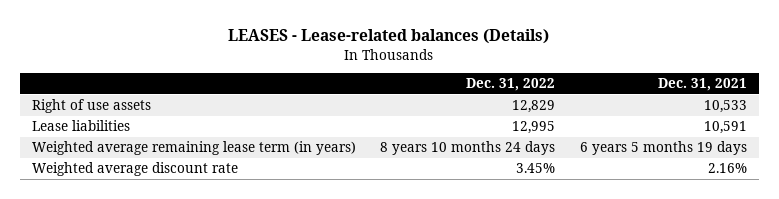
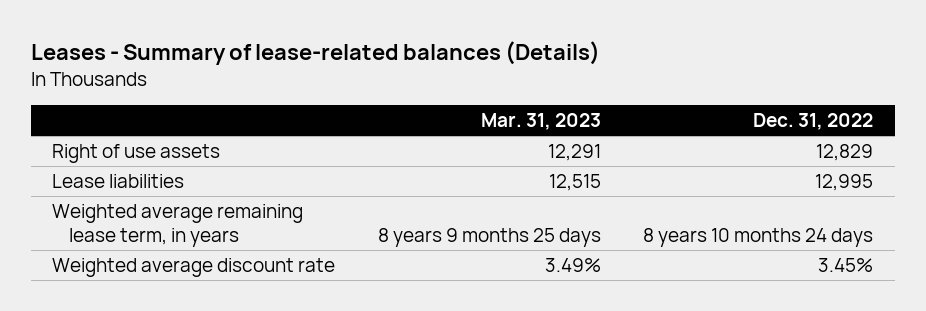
- LEASES - Lease-related balances (Details)
+ Leases - Summary of lease-related balances (Details)
- | Dec. 31, 2022 | Dec. 31, 2021
+ | Mar. 31, 2023 | Dec. 31, 2022
- Weighted average remaining lease term (in years) | 8 years 10 months 24 days | 6 years 5 months 19 days
+ Weighted average remaining lease term, in years | 8 years 9 months 25 days | 8 years 10 months 24 days

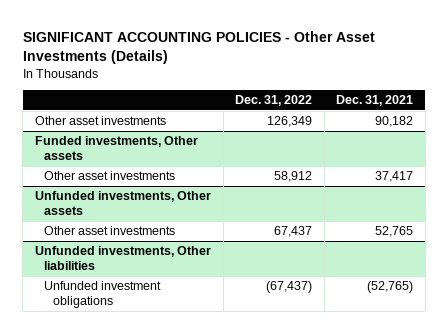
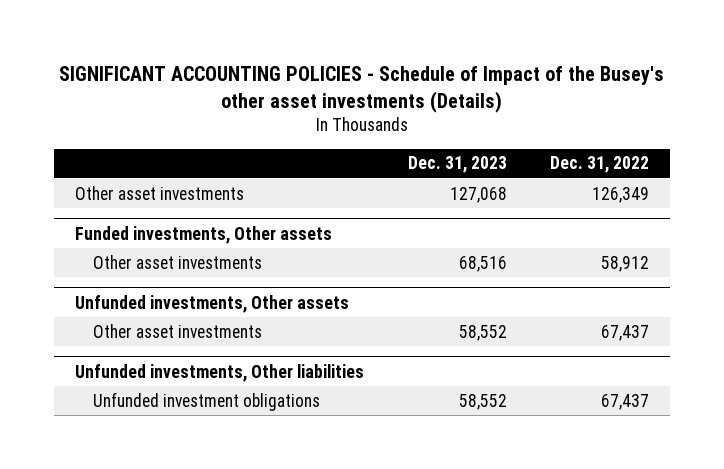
- SIGNIFICANT ACCOUNTING POLICIES - Other Asset Investments (Details)
+ SIGNIFICANT ACCOUNTING POLICIES - Schedule of Impact of the Busey's other asset investments (Details)
- | Dec. 31, 2022 | Dec. 31, 2021
+ | Dec. 31, 2023 | Dec. 31, 2022
@ Unfunded investments, Other liabilities
- Unfunded investment obligations | (67,437) | (52,765)
+ Unfunded investment obligations | 58,552 | 67,437

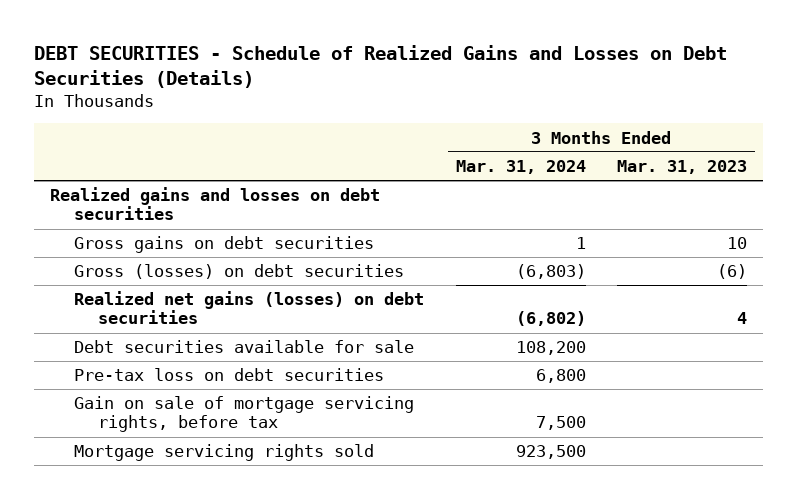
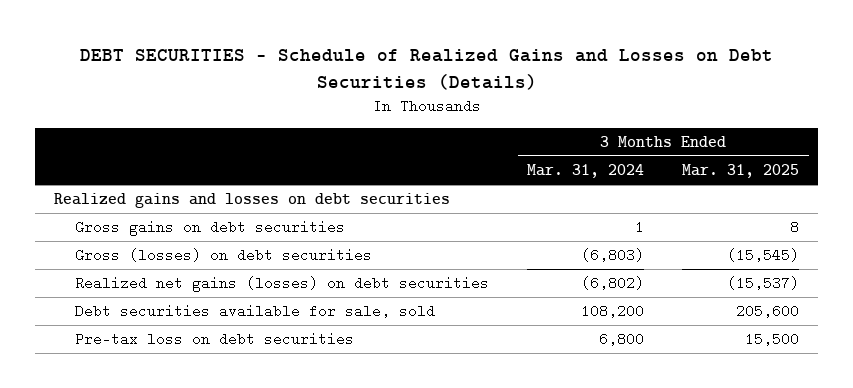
- | 3 Months Ended Mar. 31, 2024 | 3 Months Ended Mar. 31, 2023
+ | 3 Months Ended Mar. 31, 2024 | 3 Months Ended Mar. 31, 2025
- Debt securities available for sale | 108,200 |
+ Debt securities available for sale, sold | 108,200 | 205,600
- Gain on sale of mortgage servicing rights, before tax | 7,500 |
- Mortgage servicing rights sold | 923,500 |

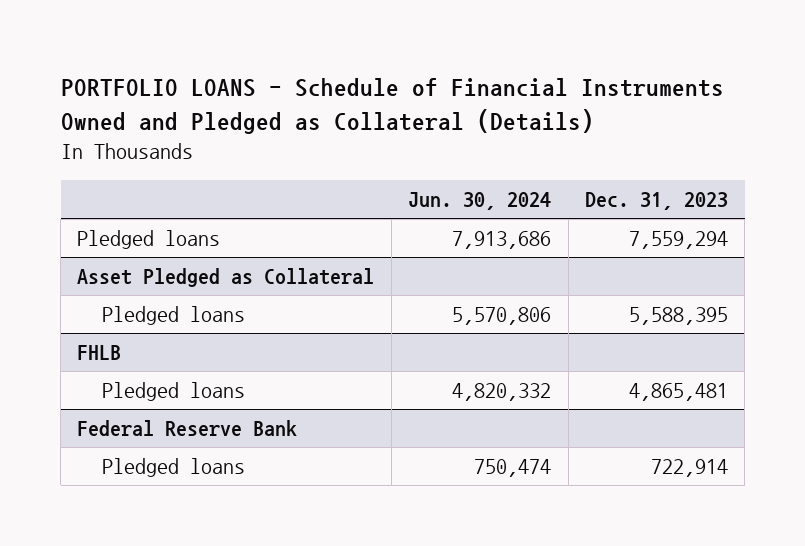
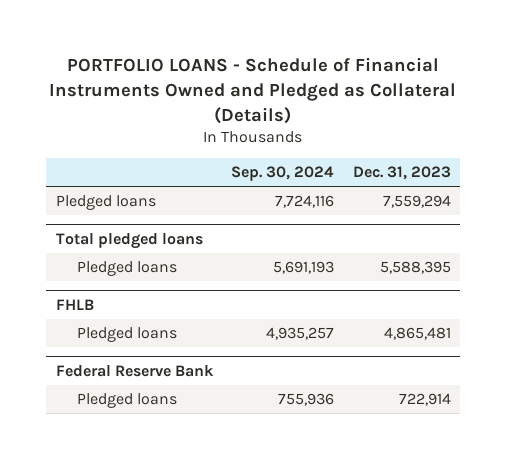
- | Jun. 30, 2024 | Dec. 31, 2023
+ | Sep. 30, 2024 | Dec. 31, 2023
- Asset Pledged as Collateral
+ Total pledged loans

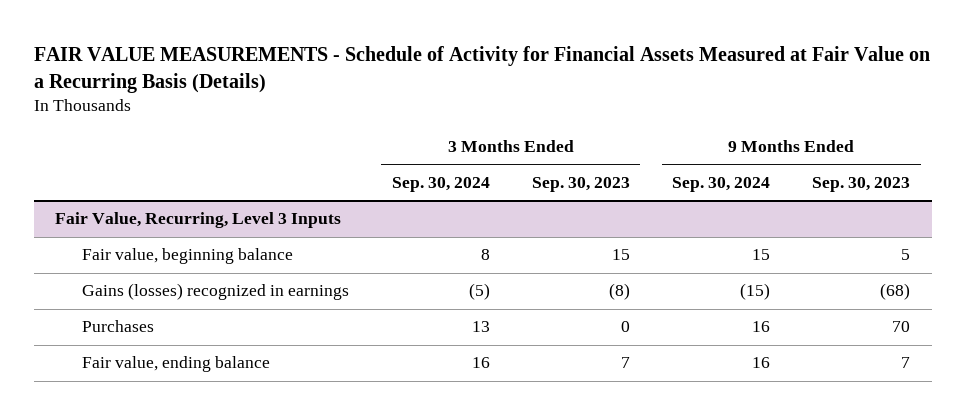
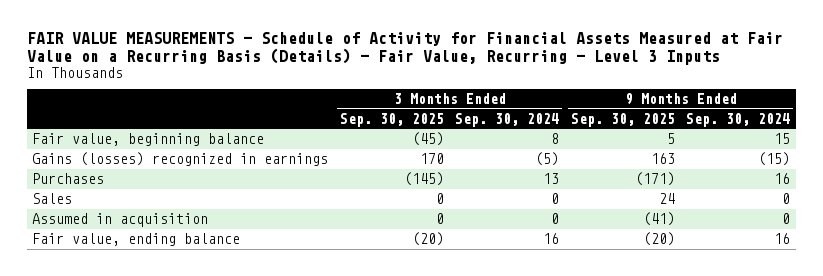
- FAIR VALUE MEASUREMENTS - Schedule of Activity for Financial Assets Measured at Fair Value on a Recurring Basis (Details)
+ FAIR VALUE MEASUREMENTS - Schedule of Activity for Financial Assets Measured at Fair Value on a Recurring Basis (Details) - Fair Value, Recurring - Level 3 Inputs
- | 3 Months Ended Sep. 30, 2024 | 3 Months Ended Sep. 30, 2023 | 9 Months Ended Sep. 30, 2024 | 9 Months Ended Sep. 30, 2023
+ | 3 Months Ended Sep. 30, 2025 | 3 Months Ended Sep. 30, 2024 | 9 Months Ended Sep. 30, 2025 | 9 Months Ended Sep. 30, 2024
- Fair Value, Recurring, Level 3 Inputs
+ Sales | 0 | 0 | 24 | 0
+ Assumed in acquisition | 0 | 0 | (41) | 0

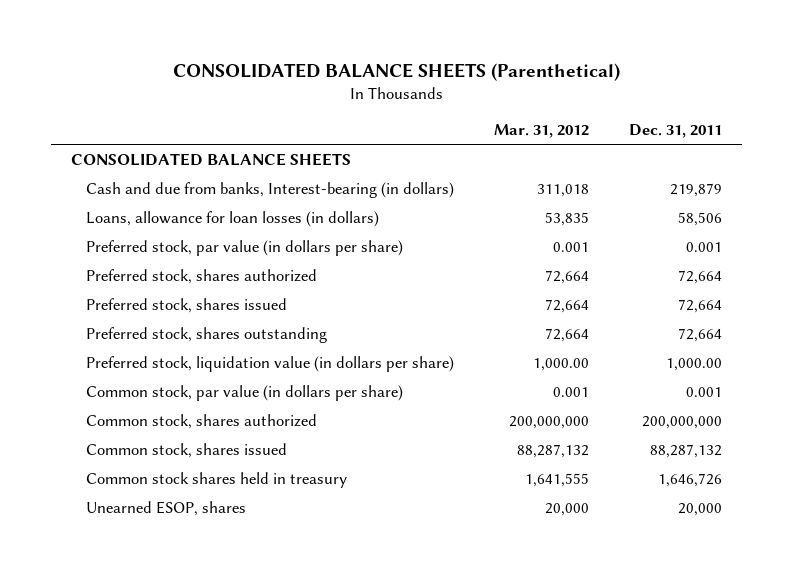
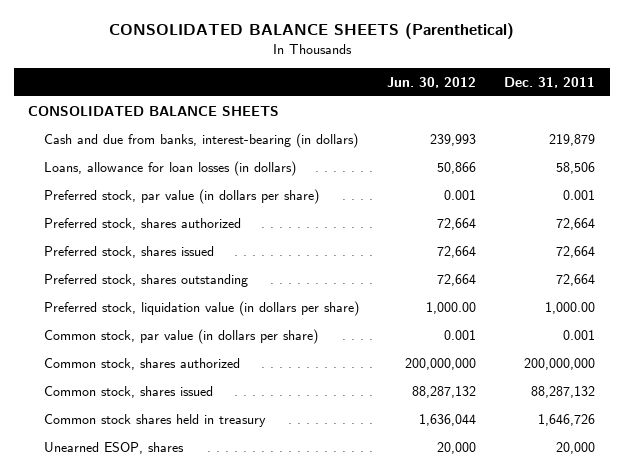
- | Mar. 31, 2012 | Dec. 31, 2011
+ | Jun. 30, 2012 | Dec. 31, 2011
- Cash and due from banks, Interest-bearing (in dollars) | 311,018 | 219,879
+ Cash and due from banks, interest-bearing (in dollars) | 239,993 | 219,879

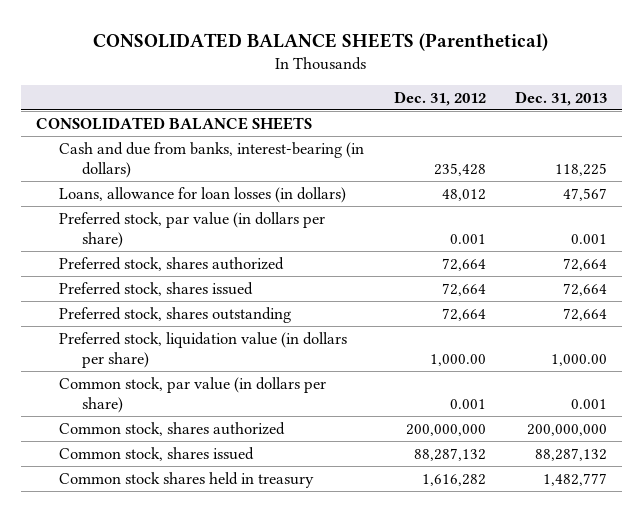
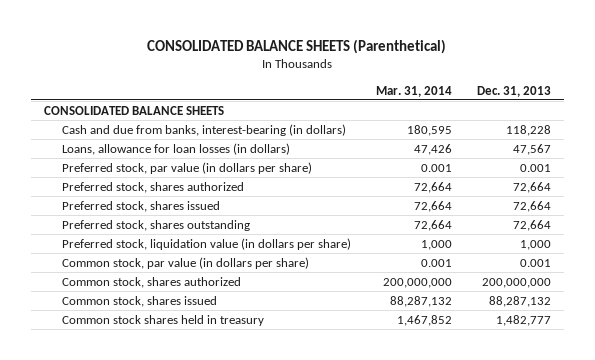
- | Dec. 31, 2012 | Dec. 31, 2013
+ | Mar. 31, 2014 | Dec. 31, 2013
- Cash and due from banks, interest-bearing (in dollars) | 235,428 | 118,225
+ Cash and due from banks, interest-bearing (in dollars) | 180,595 | 118,228
- Preferred stock, liquidation value (in dollars per share) | 1,000.00 | 1,000.00
+ Preferred stock, liquidation value (in dollars per share) | 1,000 | 1,000

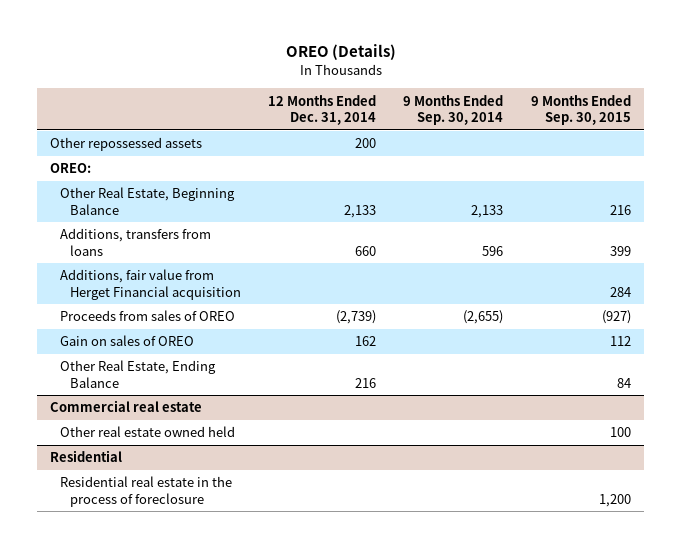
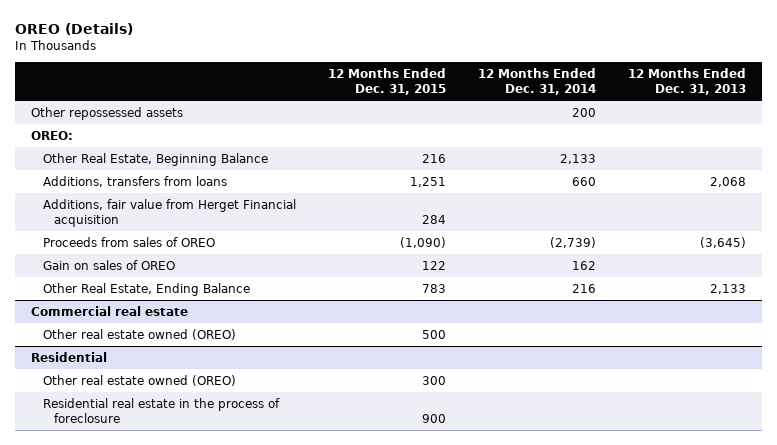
- | 12 Months Ended Dec. 31, 2014 | 9 Months Ended Sep. 30, 2014 | 9 Months Ended Sep. 30, 2015
+ | 12 Months Ended Dec. 31, 2015 | 12 Months Ended Dec. 31, 2014 | 12 Months Ended Dec. 31, 2013
@ Commercial real estate
- Other real estate owned held | | | 100
+ Other real estate owned (OREO) | 500 | |
@ Residential
+ Other real estate owned (OREO) | 300 | |

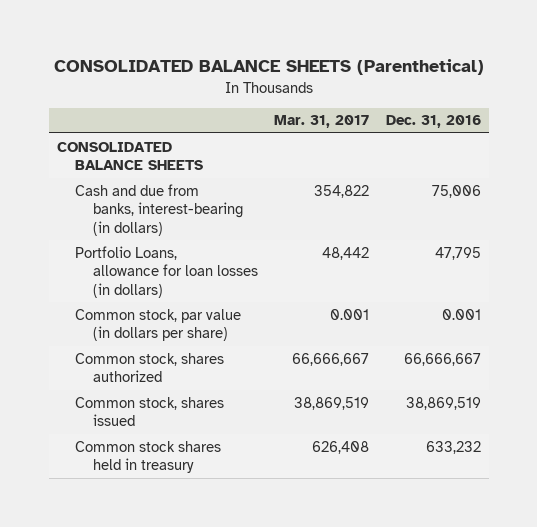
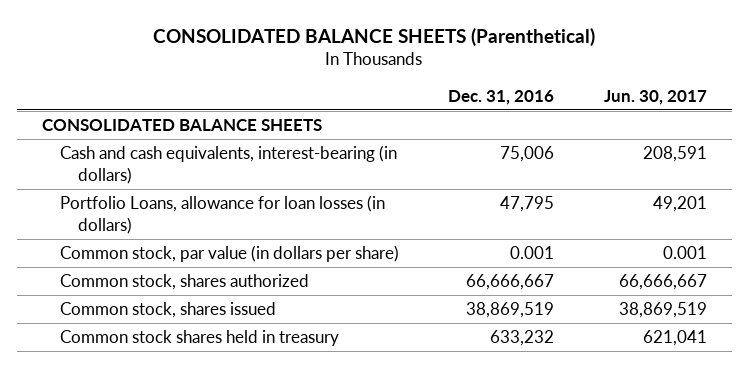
- | Mar. 31, 2017 | Dec. 31, 2016
+ | Dec. 31, 2016 | Jun. 30, 2017
- Cash and due from banks, interest-bearing (in dollars) | 354,822 | 75,006
+ Cash and cash equivalents, interest-bearing (in dollars) | 75,006 | 208,591

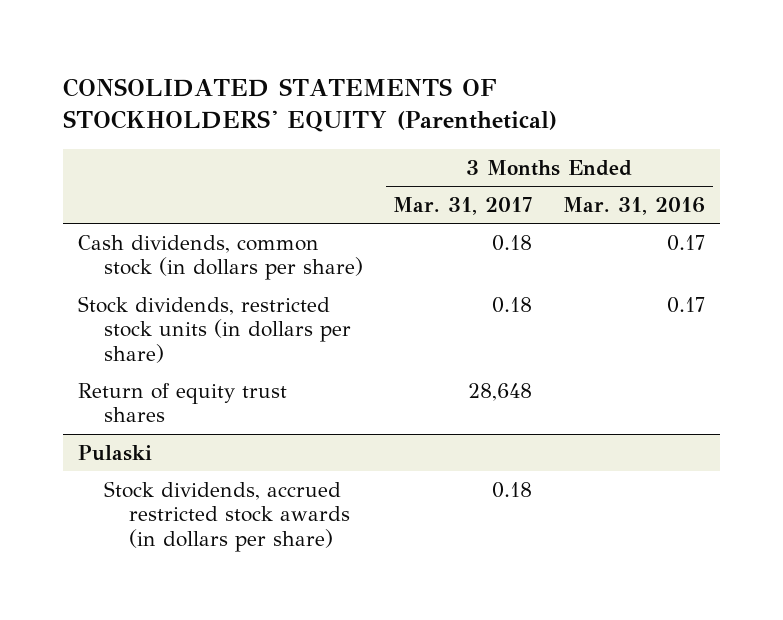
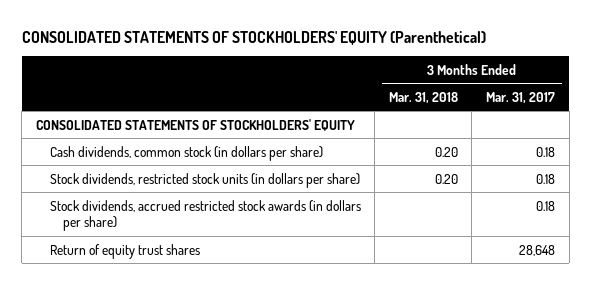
- | 3 Months Ended Mar. 31, 2017 | 3 Months Ended Mar. 31, 2016
+ | 3 Months Ended Mar. 31, 2018 | 3 Months Ended Mar. 31, 2017
+ CONSOLIDATED STATEMENTS OF STOCKHOLDERS' EQUITY
- Pulaski
moved down: Return of equity trust shares | | 28,648

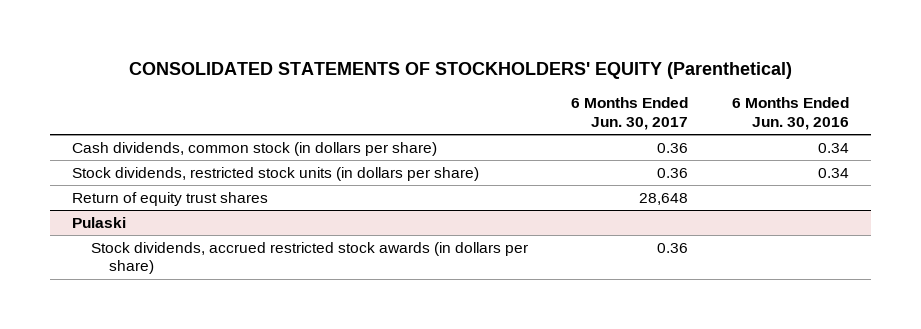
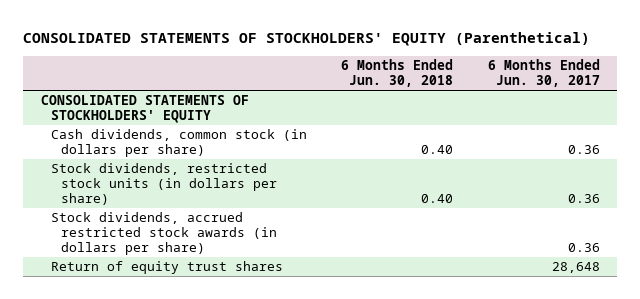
- | 6 Months Ended Jun. 30, 2017 | 6 Months Ended Jun. 30, 2016
+ | 6 Months Ended Jun. 30, 2018 | 6 Months Ended Jun. 30, 2017
+ CONSOLIDATED STATEMENTS OF STOCKHOLDERS' EQUITY
- Pulaski
moved down: Return of equity trust shares | | 28,648

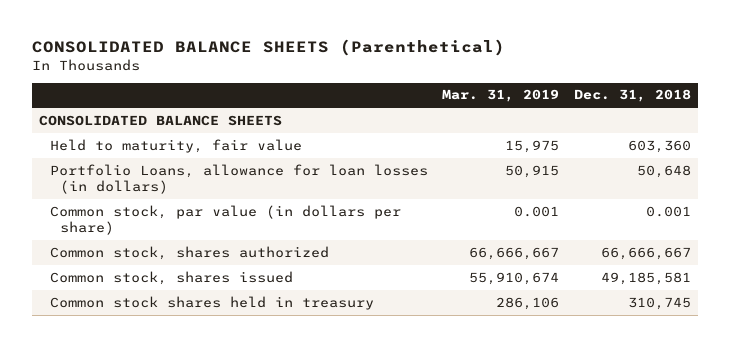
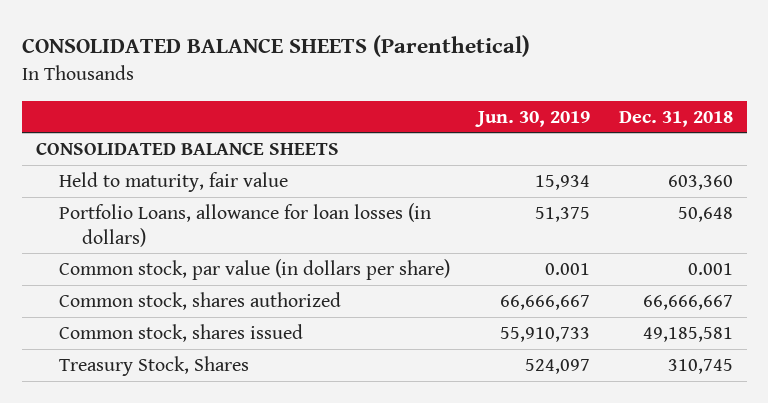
- | Mar. 31, 2019 | Dec. 31, 2018
+ | Jun. 30, 2019 | Dec. 31, 2018
- Common stock shares held in treasury | 286,106 | 310,745
+ Treasury Stock, Shares | 524,097 | 310,745

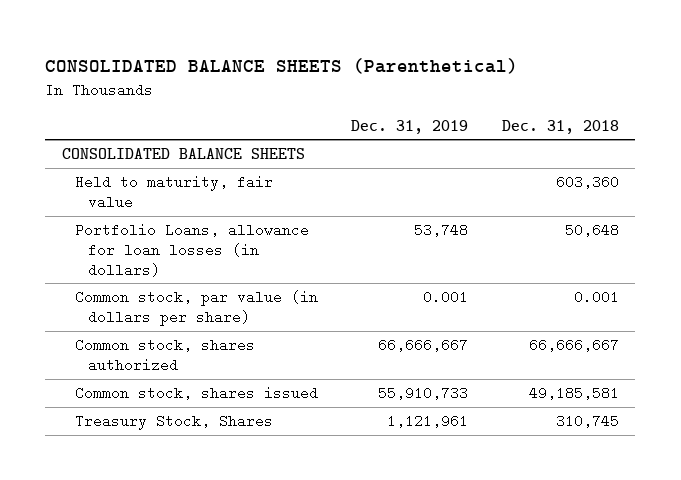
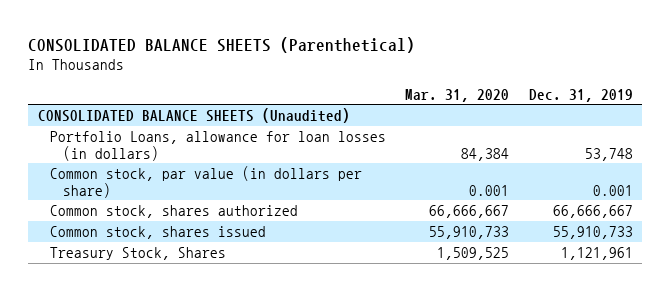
- | Dec. 31, 2019 | Dec. 31, 2018
+ | Mar. 31, 2020 | Dec. 31, 2019
- CONSOLIDATED BALANCE SHEETS
- Held to maturity, fair value | | 603,360
+ CONSOLIDATED BALANCE SHEETS (Unaudited)

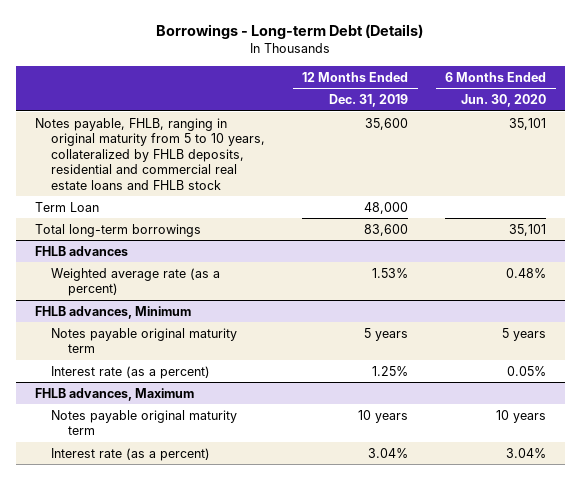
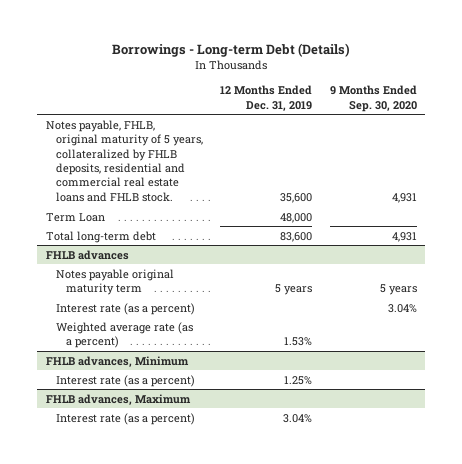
- | 12 Months Ended Dec. 31, 2019 | 6 Months Ended Jun. 30, 2020
+ | 12 Months Ended Dec. 31, 2019 | 9 Months Ended Sep. 30, 2020
- Notes payable, FHLB, ranging in original maturity from 5 to 10 years, collateralized by FHLB deposits, residential and commercial real estate loans and FHLB stock | 35,600 | 35,101
+ Notes payable, FHLB, original maturity of 5 years, collateralized by FHLB deposits, residential and commercial real estate loans and FHLB stock. | 35,600 | 4,931
- Total long-term borrowings | 83,600 | 35,101
+ Total long-term debt | 83,600 | 4,931
@ FHLB advances
+ Notes payable original maturity term | 5 years | 5 years
+ Interest rate (as a percent) | | 3.04%
@ FHLB advances, Minimum
- Notes payable original maturity term | 5 years | 5 years
@ FHLB advances, Maximum
- Notes payable original maturity term | 10 years | 10 years

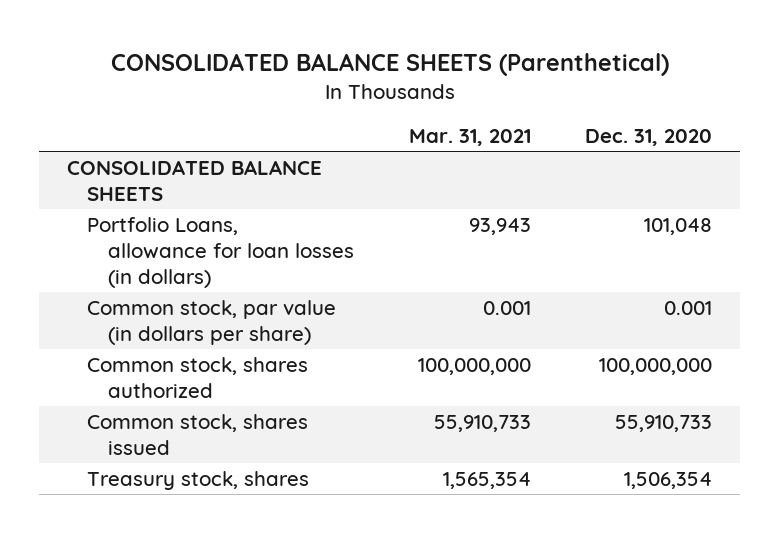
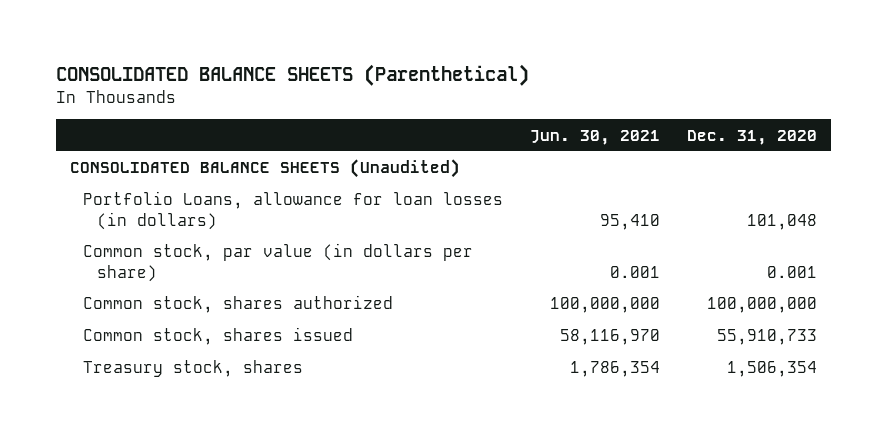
- | Mar. 31, 2021 | Dec. 31, 2020
+ | Jun. 30, 2021 | Dec. 31, 2020
- CONSOLIDATED BALANCE SHEETS
+ CONSOLIDATED BALANCE SHEETS (Unaudited)

